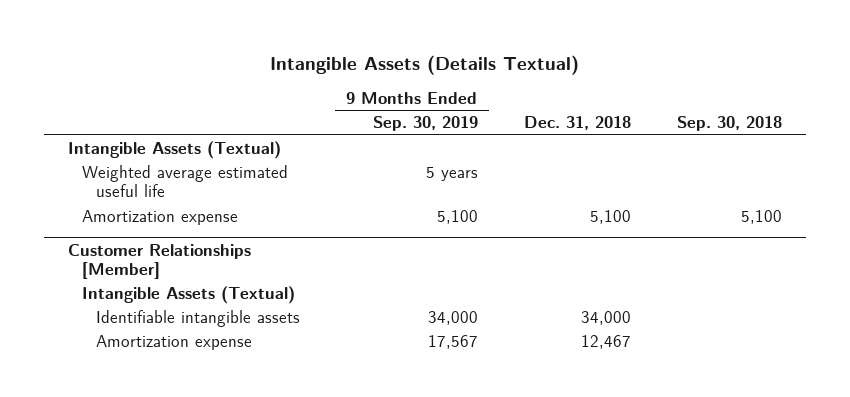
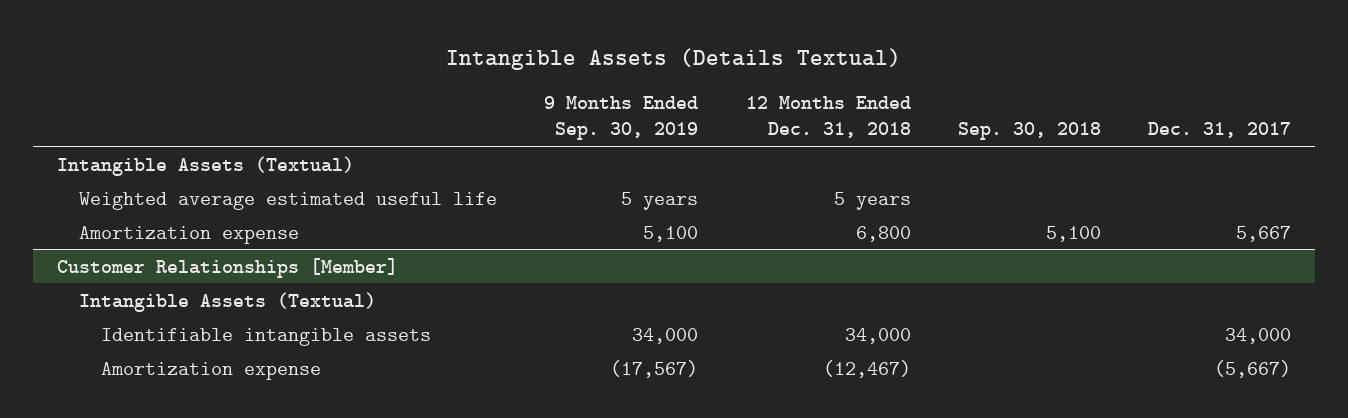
- | 9 Months Ended Sep. 30, 2019 | Dec. 31, 2018 | Sep. 30, 2018
+ | 9 Months Ended Sep. 30, 2019 | 12 Months Ended Dec. 31, 2018 | Sep. 30, 2018 | Dec. 31, 2017
@ Customer Relationships [Member]
- Amortization expense | 17,567 | 12,467 |
+ Amortization expense | (17,567) | (12,467) | | (5,667)

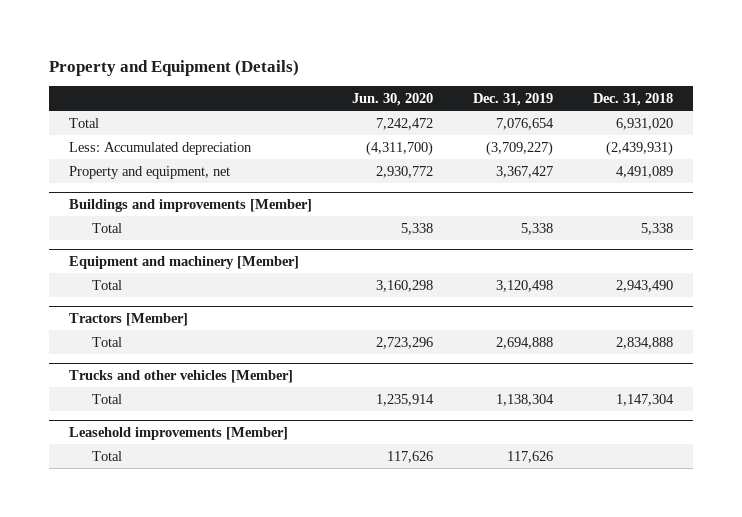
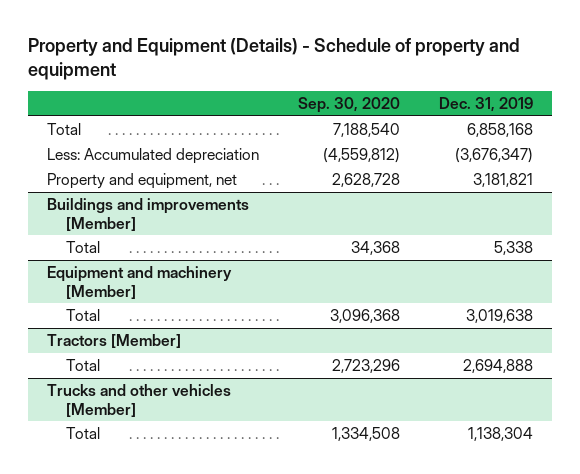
- Property and Equipment (Details)
+ Property and Equipment (Details) - Schedule of property and equipment
- | Jun. 30, 2020 | Dec. 31, 2019 | Dec. 31, 2018
+ | Sep. 30, 2020 | Dec. 31, 2019
- Total | 7,242,472 | 7,076,654 | 6,931,020
- Less: Accumulated depreciation | (4,311,700) | (3,709,227) | (2,439,931)
- Property and equipment, net | 2,930,772 | 3,367,427 | 4,491,089
+ Total | 7,188,540 | 6,858,168
+ Less: Accumulated depreciation | (4,559,812) | (3,676,347)
+ Property and equipment, net | 2,628,728 | 3,181,821
@ Equipment and machinery [Member]
- Total | 3,160,298 | 3,120,498 | 2,943,490
+ Total | 3,096,368 | 3,019,638
- Leasehold improvements [Member]
- Total | 117,626 | 117,626 |

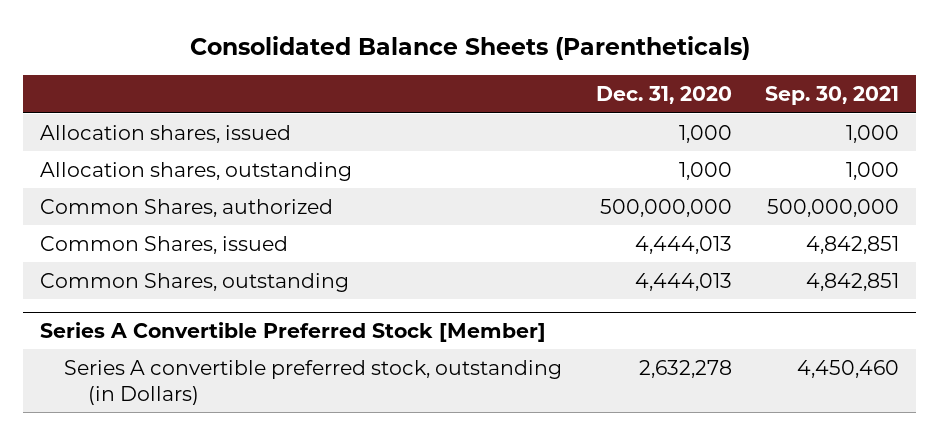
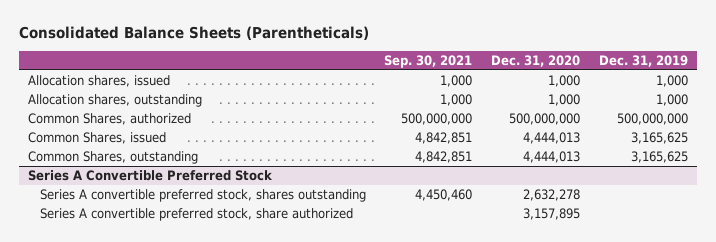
- | Dec. 31, 2020 | Sep. 30, 2021
+ | Sep. 30, 2021 | Dec. 31, 2020 | Dec. 31, 2019
- Series A Convertible Preferred Stock [Member]
- Series A convertible preferred stock, outstanding (in Dollars) | 2,632,278 | 4,450,460
+ Series A Convertible Preferred Stock
+ Series A convertible preferred stock, shares outstanding | 4,450,460 | 2,632,278 |
+ Series A convertible preferred stock, share authorized | | 3,157,895 |

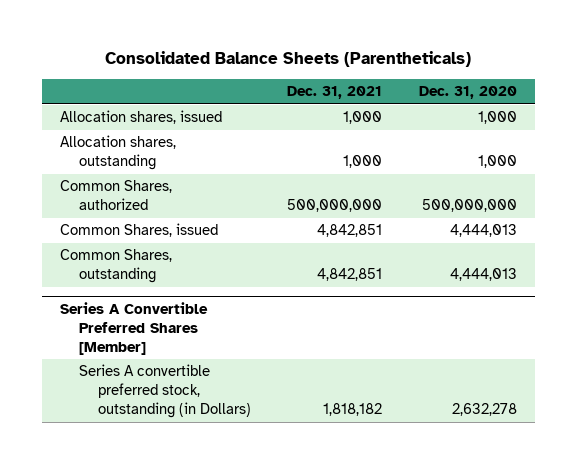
- | Sep. 30, 2021 | Dec. 31, 2020 | Dec. 31, 2019
+ | Dec. 31, 2021 | Dec. 31, 2020
- Series A Convertible Preferred Stock
- Series A convertible preferred stock, shares outstanding | 4,450,460 | 2,632,278 |
- Series A convertible preferred stock, share authorized | | 3,157,895 |
+ Series A Convertible Preferred Shares [Member]
+ Series A convertible preferred stock, outstanding (in Dollars) | 1,818,182 | 2,632,278

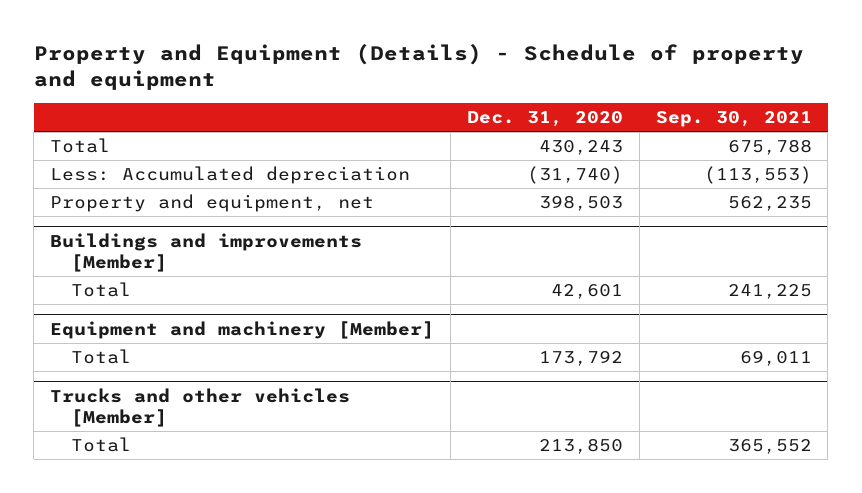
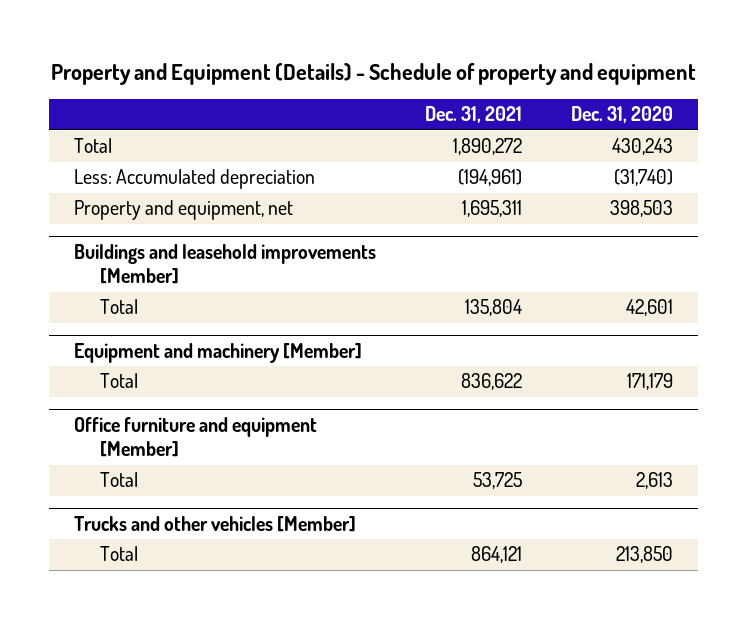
- | Dec. 31, 2020 | Sep. 30, 2021
+ | Dec. 31, 2021 | Dec. 31, 2020
- Buildings and improvements [Member]
+ Buildings and leasehold improvements [Member]
@ Equipment and machinery [Member]
- Total | 173,792 | 69,011
+ Total | 836,622 | 171,179
+ Office furniture and equipment [Member]
+ Total | 53,725 | 2,613

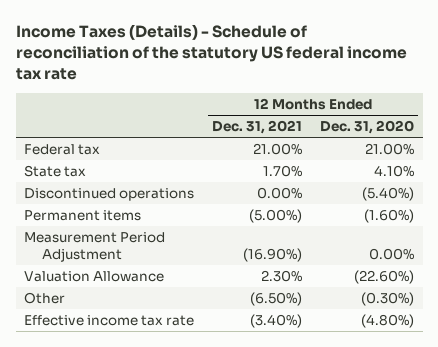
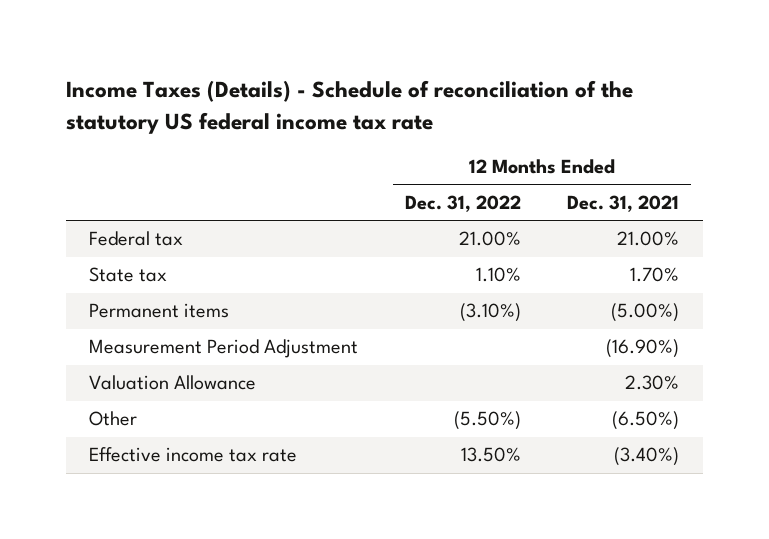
- | 12 Months Ended Dec. 31, 2021 | 12 Months Ended Dec. 31, 2020
+ | 12 Months Ended Dec. 31, 2022 | 12 Months Ended Dec. 31, 2021
- Discontinued operations | 0.00% | (5.40%)

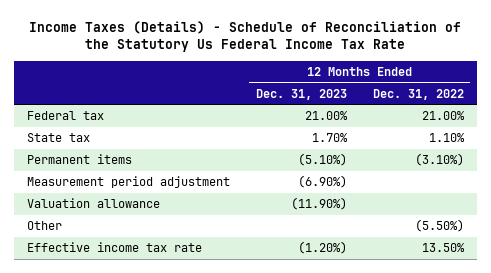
- Income Taxes (Details) - Schedule of reconciliation of the statutory US federal income tax rate
+ Income Taxes (Details) - Schedule of Reconciliation of the Statutory Us Federal Income Tax Rate
- | 12 Months Ended Dec. 31, 2022 | 12 Months Ended Dec. 31, 2021
+ | 12 Months Ended Dec. 31, 2023 | 12 Months Ended Dec. 31, 2022
- Measurement Period Adjustment | | (16.90%)
- Valuation Allowance | | 2.30%
+ Measurement period adjustment | (6.90%) |
+ Valuation allowance | (11.90%) |

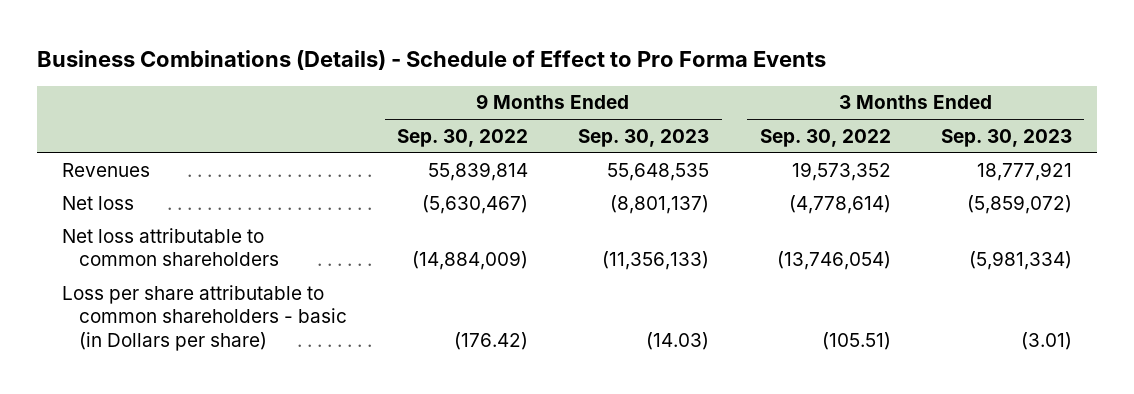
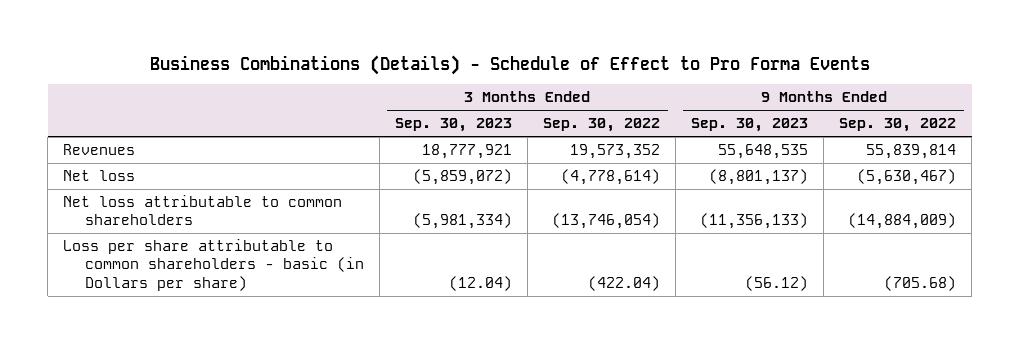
- | 9 Months Ended Sep. 30, 2022 | 9 Months Ended Sep. 30, 2023 | 3 Months Ended Sep. 30, 2022 | 3 Months Ended Sep. 30, 2023
+ | 3 Months Ended Sep. 30, 2023 | 3 Months Ended Sep. 30, 2022 | 9 Months Ended Sep. 30, 2023 | 9 Months Ended Sep. 30, 2022
- Loss per share attributable to common shareholders - basic (in Dollars per share) | (176.42) | (14.03) | (105.51) | (3.01)
+ Loss per share attributable to common shareholders - basic (in Dollars per share) | (12.04) | (422.04) | (56.12) | (705.68)

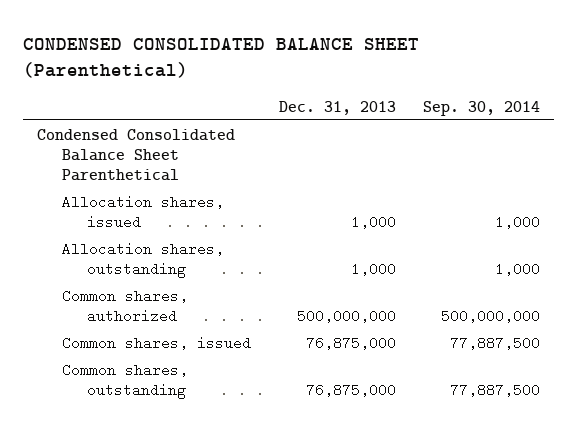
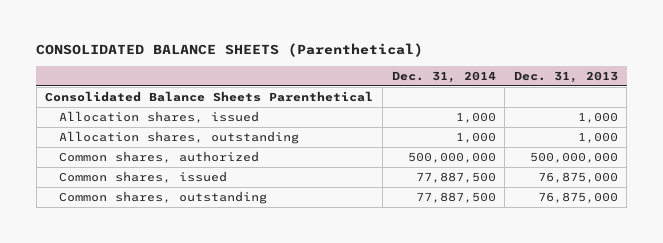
- CONDENSED CONSOLIDATED BALANCE SHEET (Parenthetical)
+ CONSOLIDATED BALANCE SHEETS (Parenthetical)
- | Dec. 31, 2013 | Sep. 30, 2014
+ | Dec. 31, 2014 | Dec. 31, 2013
- Condensed Consolidated Balance Sheet Parenthetical
+ Consolidated Balance Sheets Parenthetical

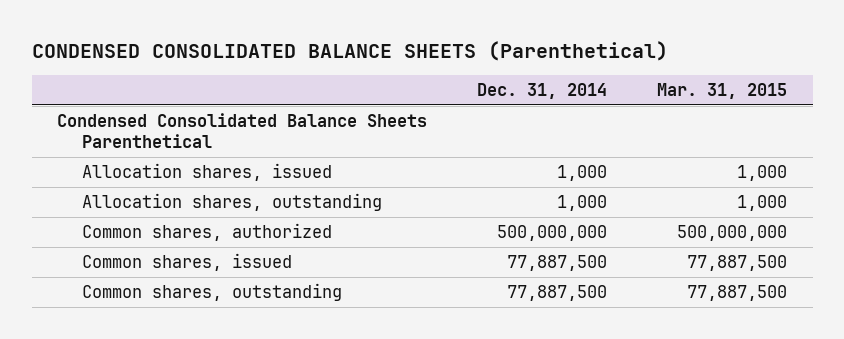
- CONSOLIDATED BALANCE SHEETS (Parenthetical)
+ CONDENSED CONSOLIDATED BALANCE SHEETS (Parenthetical)
- | Dec. 31, 2014 | Dec. 31, 2013
+ | Dec. 31, 2014 | Mar. 31, 2015
- Consolidated Balance Sheets Parenthetical
+ Condensed Consolidated Balance Sheets Parenthetical

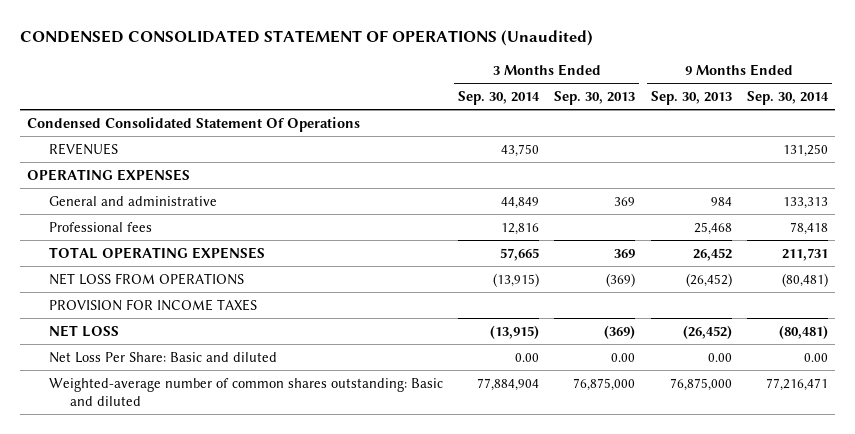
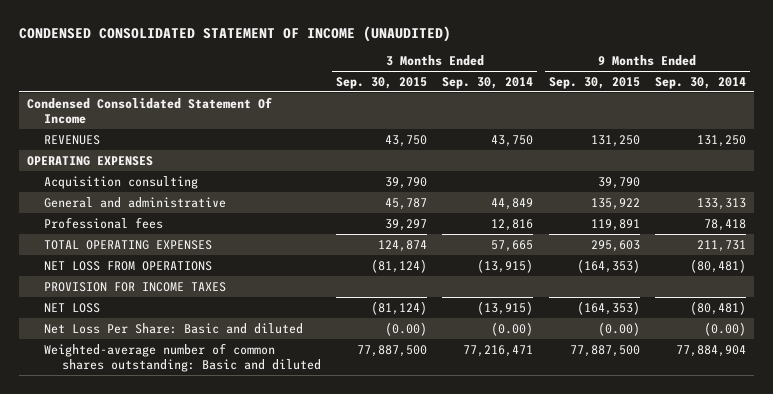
- CONDENSED CONSOLIDATED STATEMENT OF OPERATIONS (Unaudited)
+ CONDENSED CONSOLIDATED STATEMENT OF INCOME (UNAUDITED)
- | 3 Months Ended Sep. 30, 2014 | 3 Months Ended Sep. 30, 2013 | 9 Months Ended Sep. 30, 2013 | 9 Months Ended Sep. 30, 2014
+ | 3 Months Ended Sep. 30, 2015 | 3 Months Ended Sep. 30, 2014 | 9 Months Ended Sep. 30, 2015 | 9 Months Ended Sep. 30, 2014
- Condensed Consolidated Statement Of Operations
+ Condensed Consolidated Statement Of Income
+ Acquisition consulting | 39,790 | | 39,790 |
- Net Loss Per Share: Basic and diluted | 0.00 | 0.00 | 0.00 | 0.00
- Weighted-average number of common shares outstanding: Basic and diluted | 77,884,904 | 76,875,000 | 76,875,000 | 77,216,471
+ Net Loss Per Share: Basic and diluted | (0.00) | (0.00) | (0.00) | (0.00)
+ Weighted-average number of common shares outstanding: Basic and diluted | 77,887,500 | 77,216,471 | 77,887,500 | 77,884,904

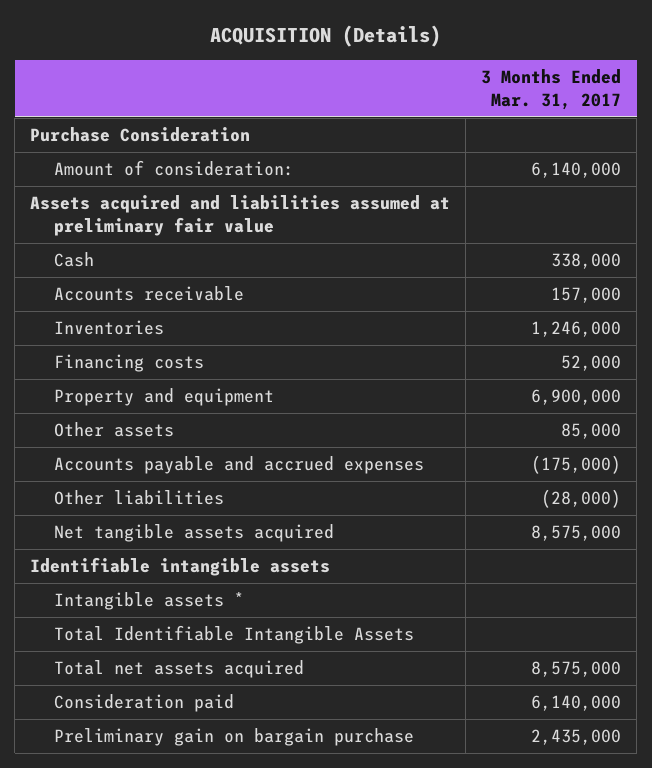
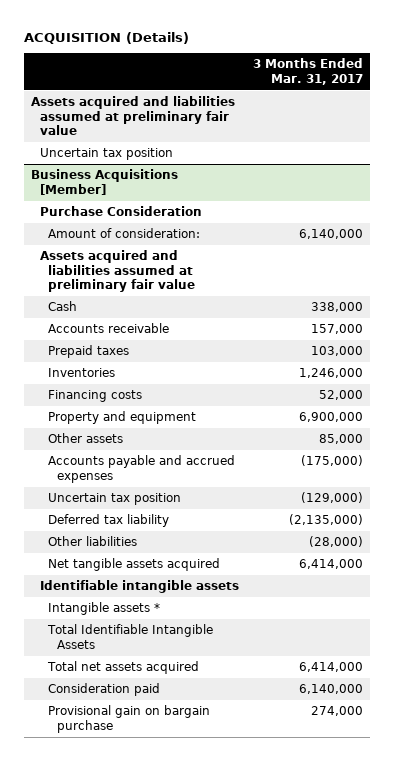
+ Assets acquired and liabilities assumed at preliminary fair value
+ Uncertain tax position
+ Business Acquisitions [Member]
+ Prepaid taxes | 103,000
+ Uncertain tax position | (129,000)
+ Deferred tax liability | (2,135,000)
- Net tangible assets acquired | 8,575,000
+ Net tangible assets acquired | 6,414,000
- Total net assets acquired | 8,575,000
+ Total net assets acquired | 6,414,000
- Preliminary gain on bargain purchase | 2,435,000
+ Provisional gain on bargain purchase | 274,000

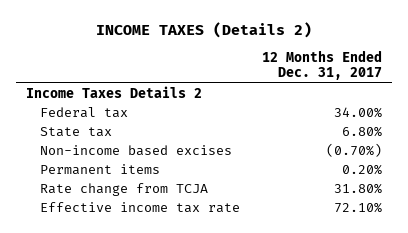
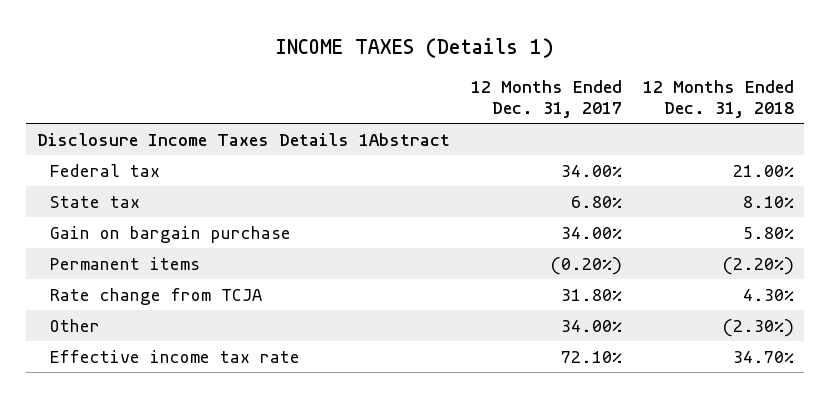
- INCOME TAXES (Details 2)
+ INCOME TAXES (Details 1)
- | 12 Months Ended Dec. 31, 2017
+ | 12 Months Ended Dec. 31, 2017 | 12 Months Ended Dec. 31, 2018
- Income Taxes Details 2
+ Disclosure Income Taxes Details 1Abstract
- Non-income based excises | (0.70%)
- Permanent items | 0.20%
+ Gain on bargain purchase | 34.00% | 5.80%
+ Permanent items | (0.20%) | (2.20%)
+ Other | 34.00% | (2.30%)

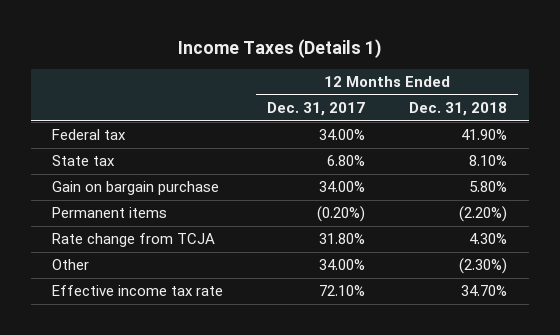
- INCOME TAXES (Details 1)
+ Income Taxes (Details 1)
- Disclosure Income Taxes Details 1Abstract
- Federal tax | 34.00% | 21.00%
+ Federal tax | 34.00% | 41.90%

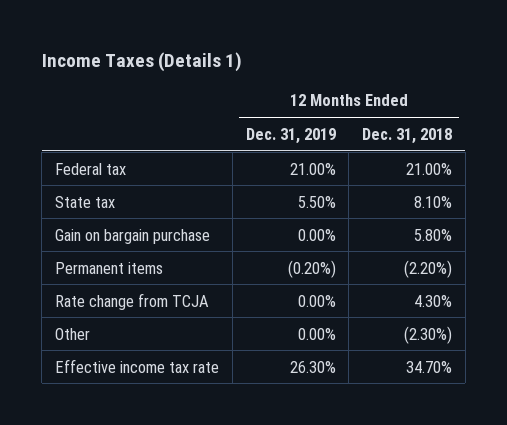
- | 12 Months Ended Dec. 31, 2017 | 12 Months Ended Dec. 31, 2018
+ | 12 Months Ended Dec. 31, 2019 | 12 Months Ended Dec. 31, 2018
- Federal tax | 34.00% | 41.90%
+ Federal tax | 21.00% | 21.00%

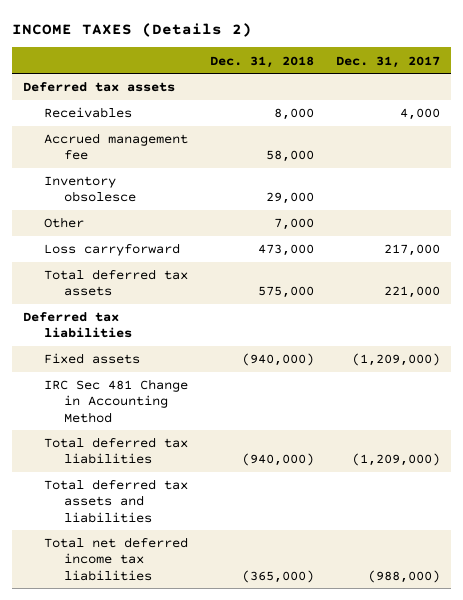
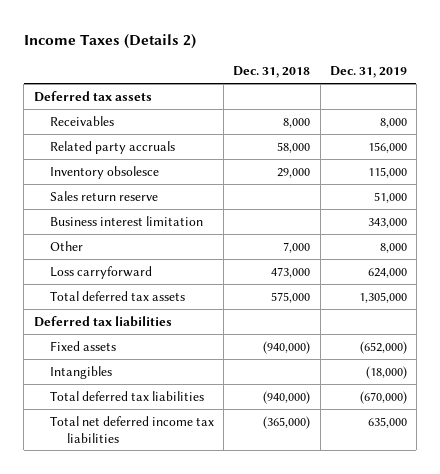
- INCOME TAXES (Details 2)
+ Income Taxes (Details 2)
- | Dec. 31, 2018 | Dec. 31, 2017
+ | Dec. 31, 2018 | Dec. 31, 2019
- Accrued management fee | 58,000 |
+ Related party accruals | 58,000 | 156,000
+ Sales return reserve | | 51,000
+ Business interest limitation | | 343,000
- IRC Sec 481 Change in Accounting Method
+ Intangibles | | (18,000)
- Total deferred tax assets and liabilities

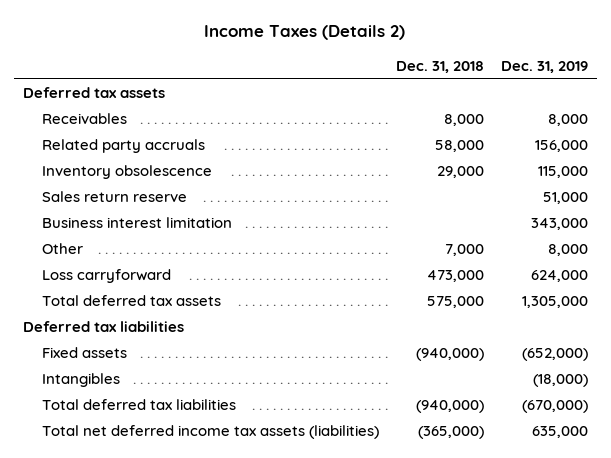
- Inventory obsolesce | 29,000 | 115,000
+ Inventory obsolescence | 29,000 | 115,000
- Total net deferred income tax liabilities | (365,000) | 635,000
+ Total net deferred income tax assets (liabilities) | (365,000) | 635,000

